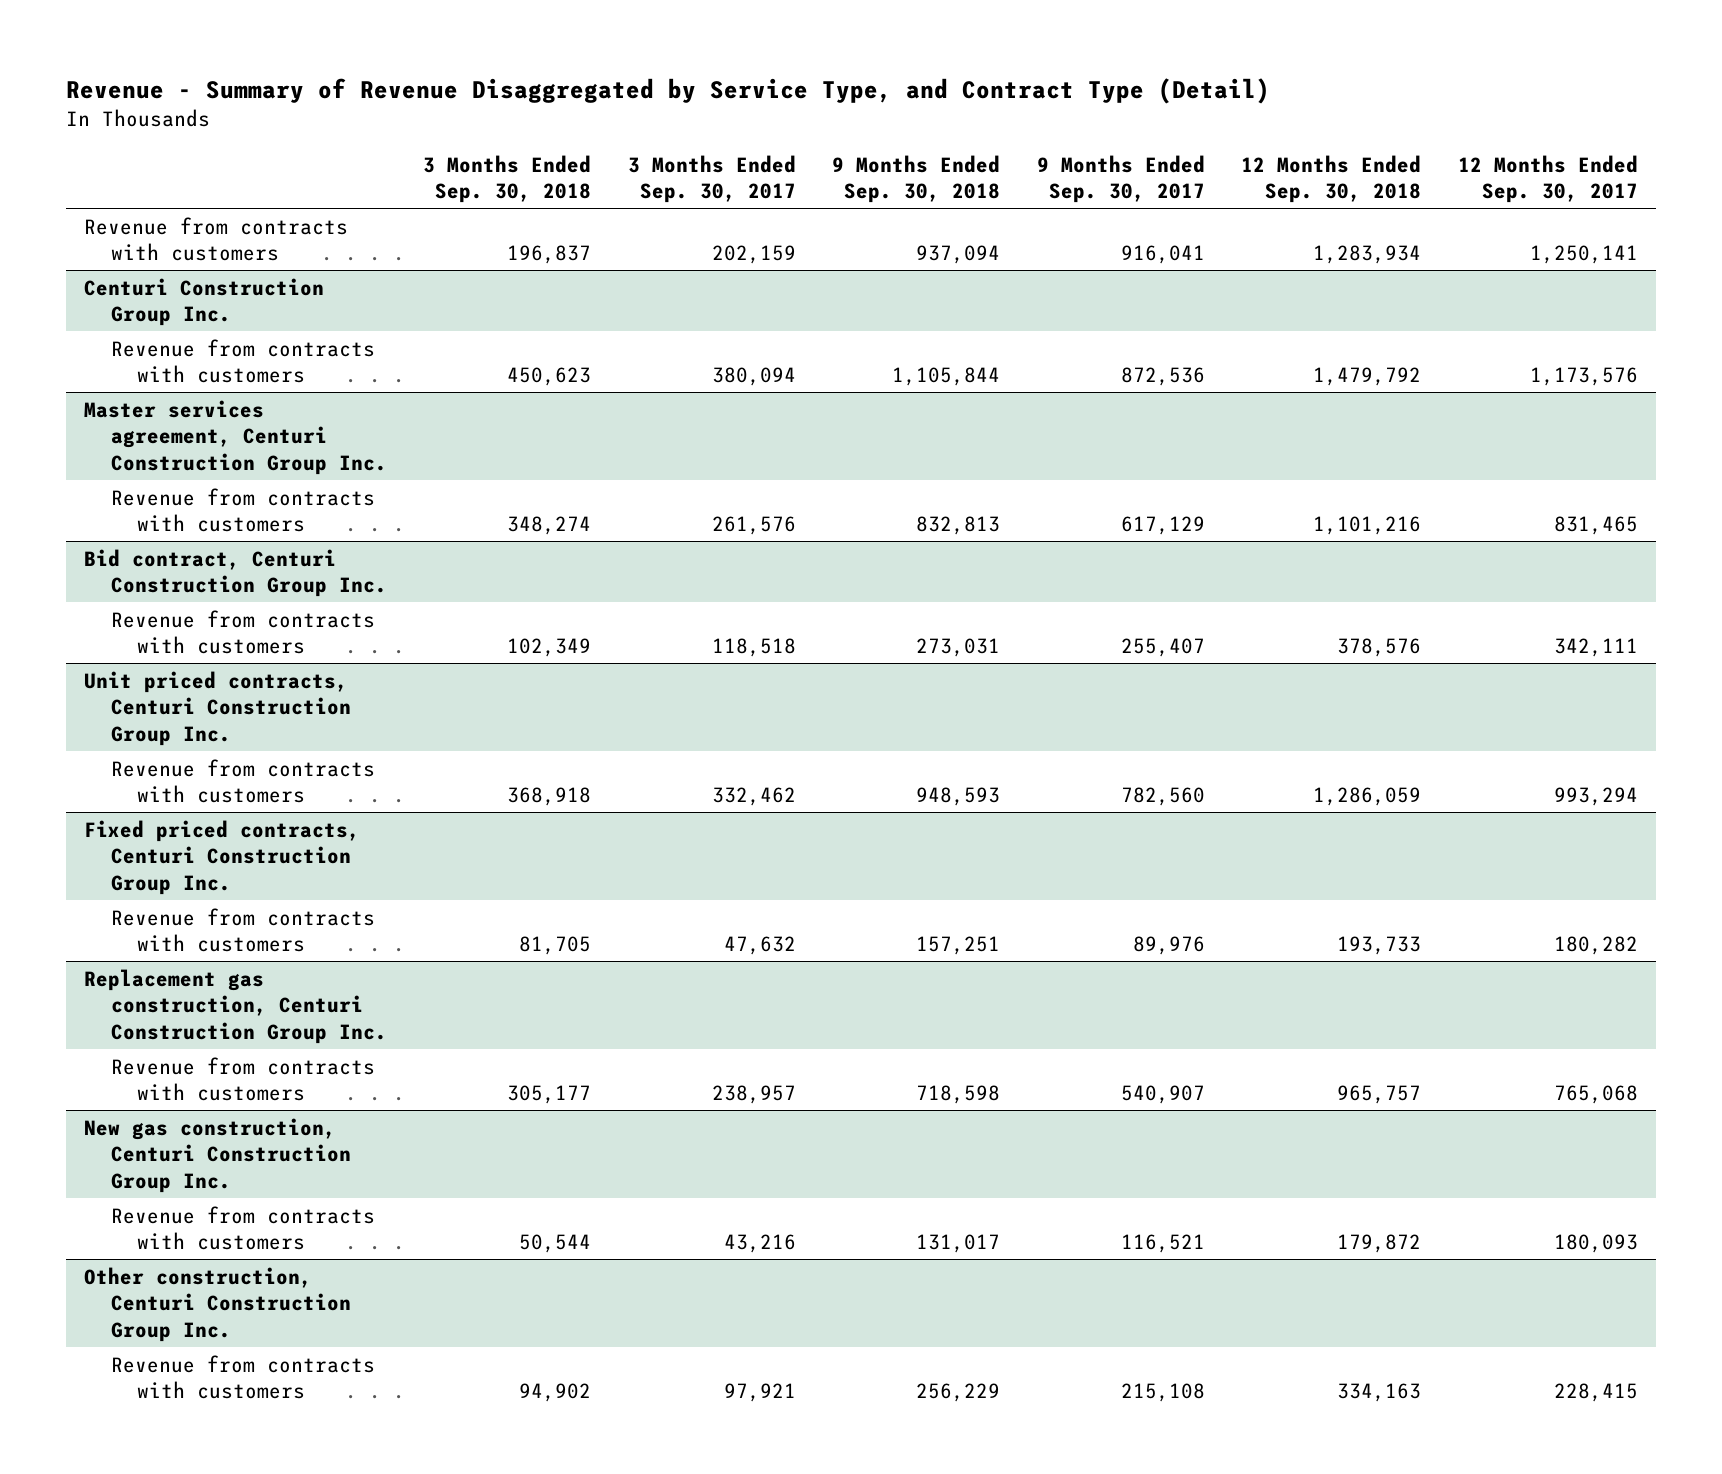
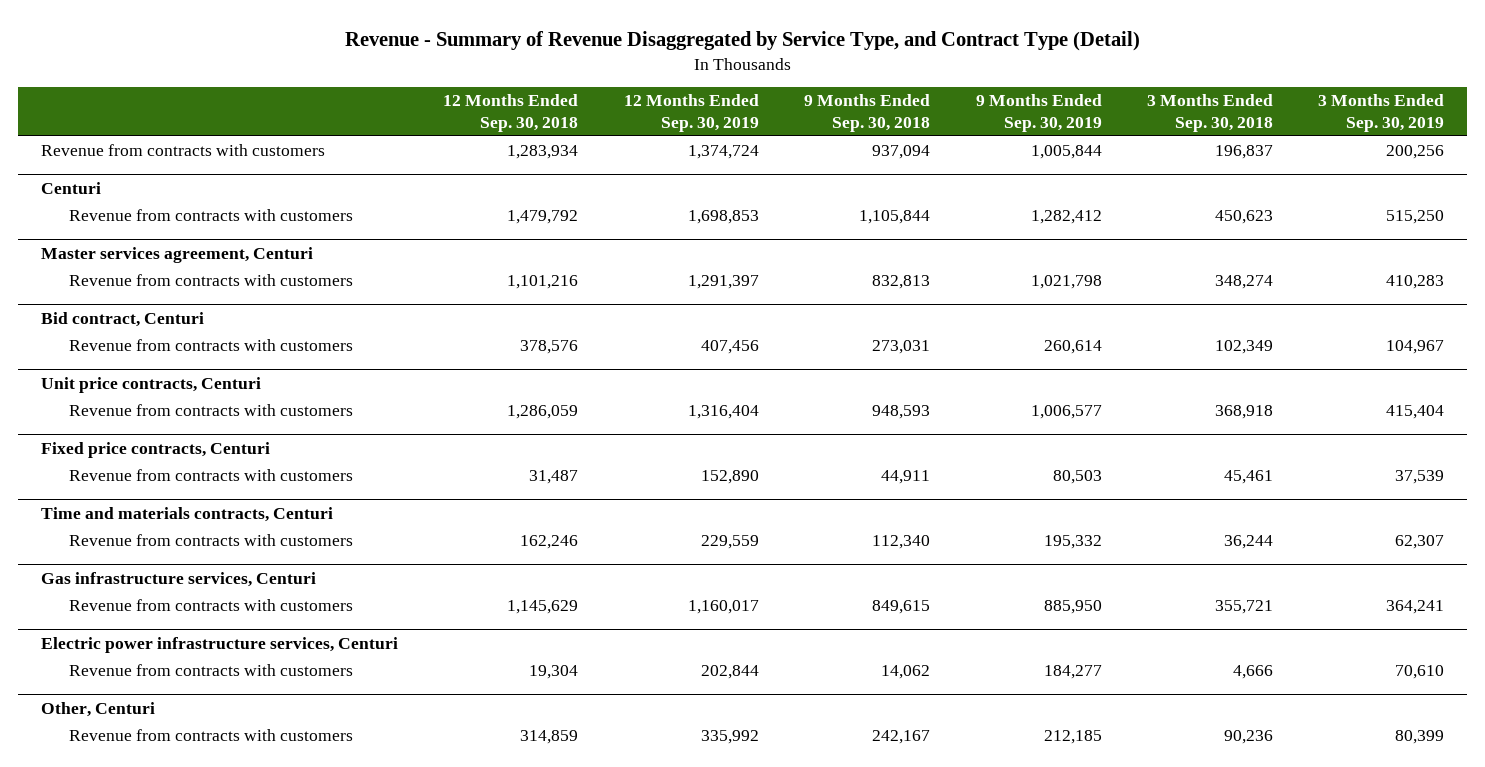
- | 3 Months Ended Sep. 30, 2018 | 3 Months Ended Sep. 30, 2017 | 9 Months Ended Sep. 30, 2018 | 9 Months Ended Sep. 30, 2017 | 12 Months Ended Sep. 30, 2018 | 12 Months Ended Sep. 30, 2017
+ | 12 Months Ended Sep. 30, 2018 | 12 Months Ended Sep. 30, 2019 | 9 Months Ended Sep. 30, 2018 | 9 Months Ended Sep. 30, 2019 | 3 Months Ended Sep. 30, 2018 | 3 Months Ended Sep. 30, 2019
- Centuri Construction Group Inc.
+ Centuri
- Master services agreement, Centuri Construction Group Inc.
+ Master services agreement, Centuri
- Bid contract, Centuri Construction Group Inc.
+ Bid contract, Centuri
- Unit priced contracts, Centuri Construction Group Inc.
+ Unit price contracts, Centuri
- Fixed priced contracts, Centuri Construction Group Inc.
- Revenue from contracts with customers | 81,705 | 47,632 | 157,251 | 89,976 | 193,733 | 180,282
- Replacement gas construction, Centuri Construction Group Inc.
- Revenue from contracts with customers | 305,177 | 238,957 | 718,598 | 540,907 | 965,757 | 765,068
- New gas construction, Centuri Construction Group Inc.
- Revenue from contracts with customers | 50,544 | 43,216 | 131,017 | 116,521 | 179,872 | 180,093
- Other construction, Centuri Construction Group Inc.
- Revenue from contracts with customers | 94,902 | 97,921 | 256,229 | 215,108 | 334,163 | 228,415
+ Fixed price contracts, Centuri
+ Revenue from contracts with customers | 31,487 | 152,890 | 44,911 | 80,503 | 45,461 | 37,539
+ Time and materials contracts, Centuri
+ Revenue from contracts with customers | 162,246 | 229,559 | 112,340 | 195,332 | 36,244 | 62,307
+ Gas infrastructure services, Centuri
+ Revenue from contracts with customers | 1,145,629 | 1,160,017 | 849,615 | 885,950 | 355,721 | 364,241
+ Electric power infrastructure services, Centuri
+ Revenue from contracts with customers | 19,304 | 202,844 | 14,062 | 184,277 | 4,666 | 70,610
+ Other, Centuri
+ Revenue from contracts with customers | 314,859 | 335,992 | 242,167 | 212,185 | 90,236 | 80,399

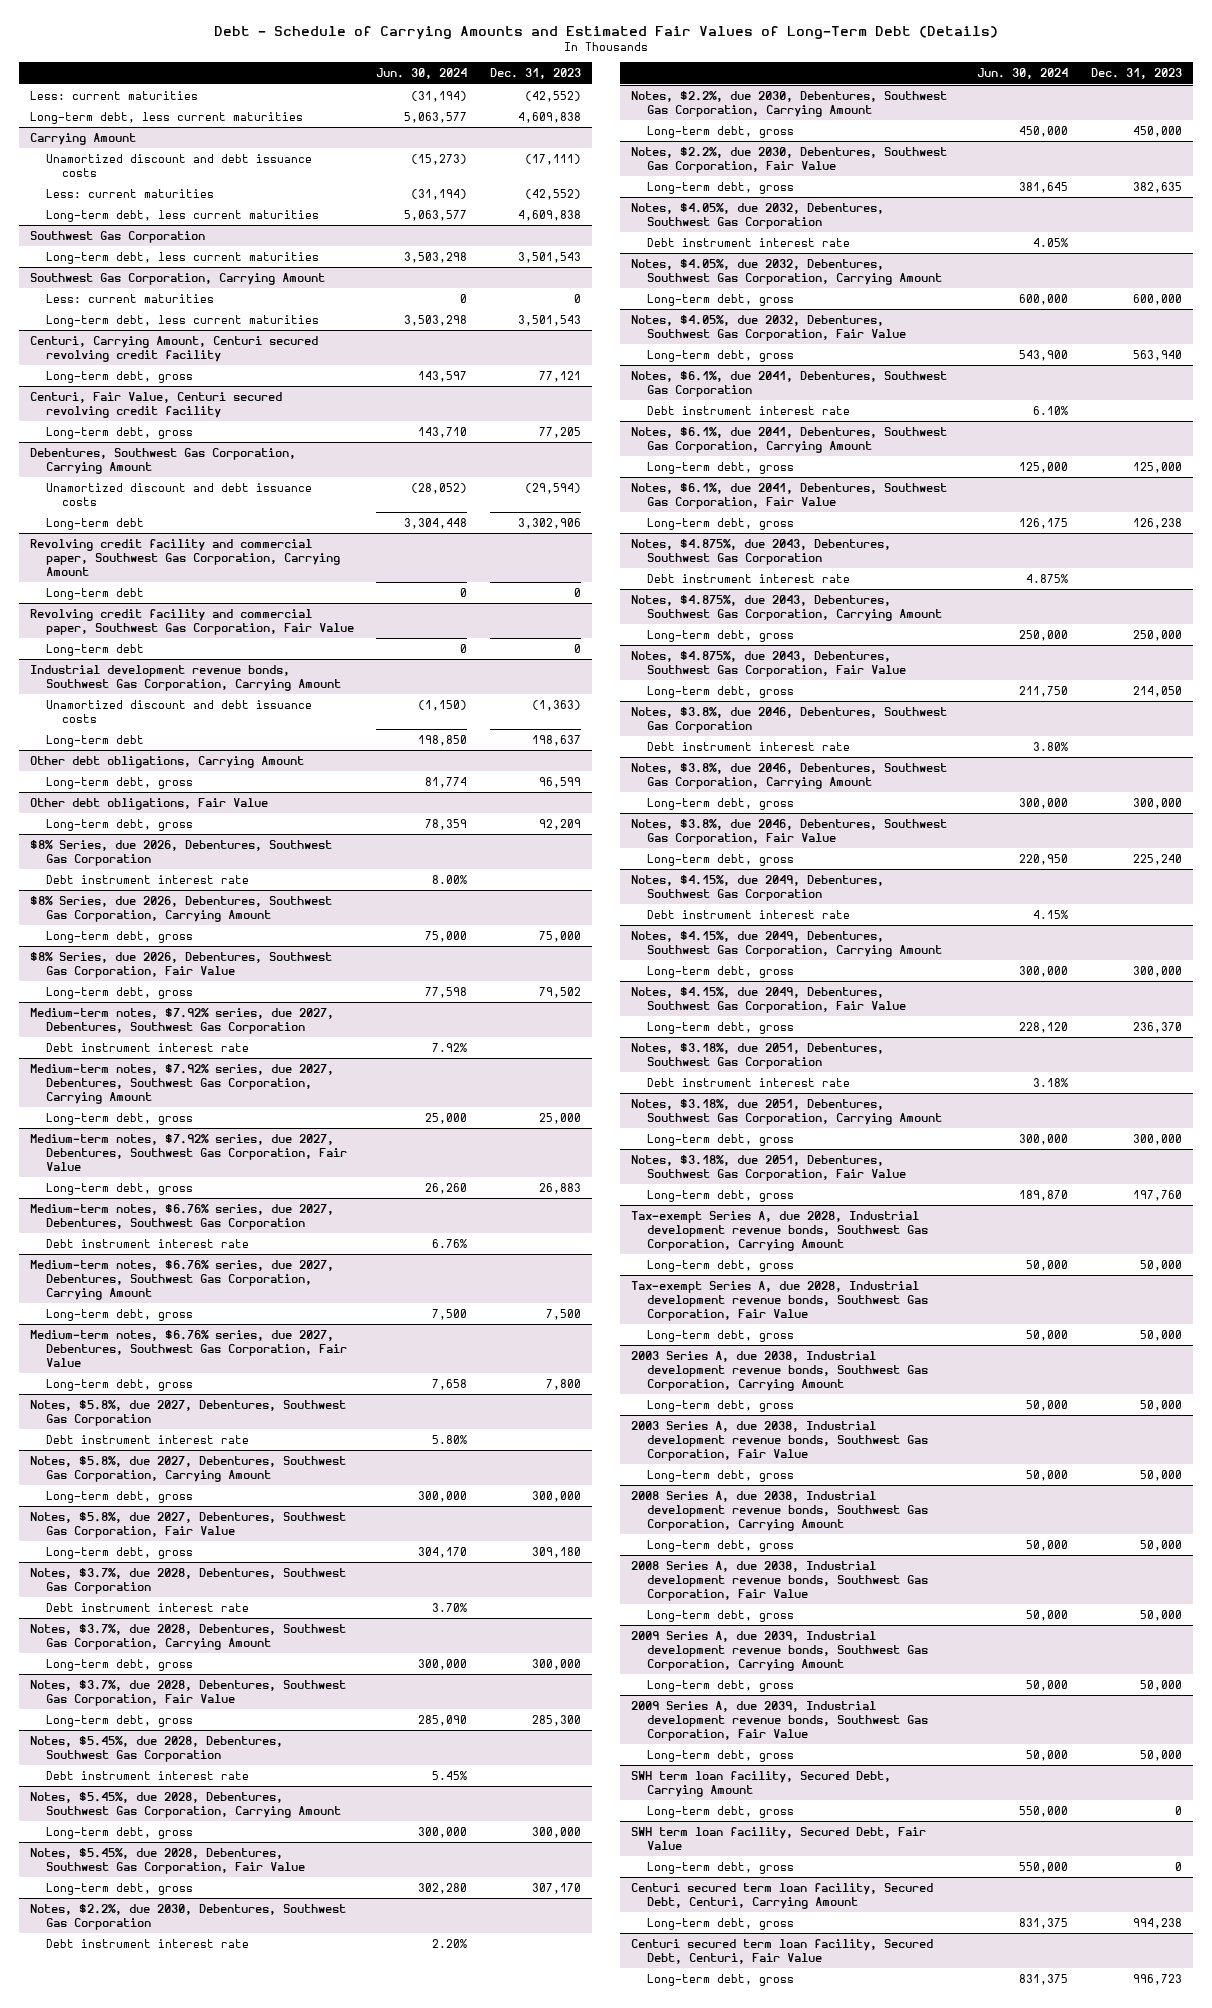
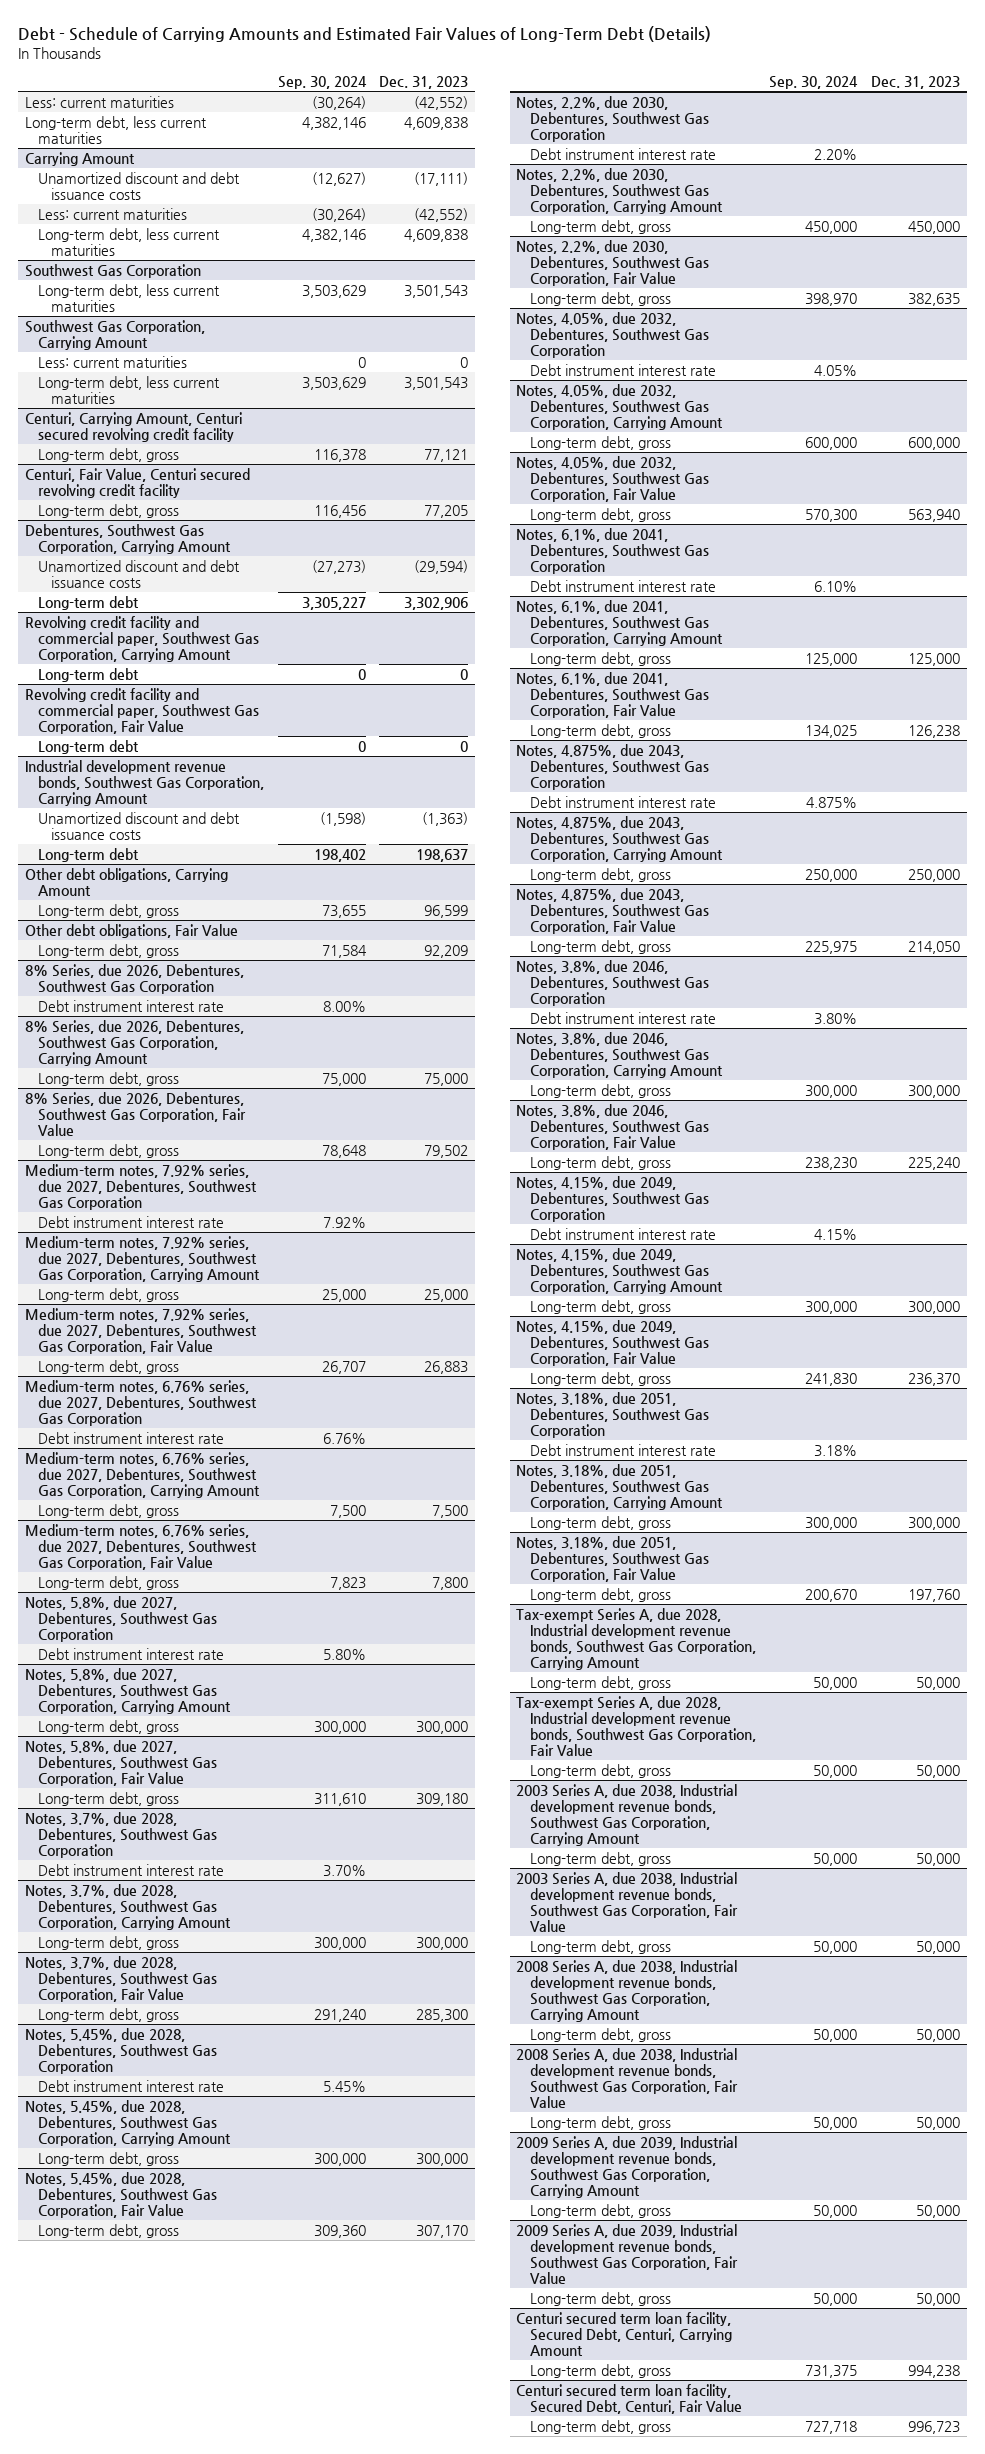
- | Jun. 30, 2024 | Dec. 31, 2023
+ | Sep. 30, 2024 | Dec. 31, 2023
- $8% Series, due 2026, Debentures, Southwest Gas Corporation
+ 8% Series, due 2026, Debentures, Southwest Gas Corporation
- $8% Series, due 2026, Debentures, Southwest Gas Corporation, Carrying Amount
+ 8% Series, due 2026, Debentures, Southwest Gas Corporation, Carrying Amount
- $8% Series, due 2026, Debentures, Southwest Gas Corporation, Fair Value
+ 8% Series, due 2026, Debentures, Southwest Gas Corporation, Fair Value
- Medium-term notes, $7.92% series, due 2027, Debentures, Southwest Gas Corporation
+ Medium-term notes, 7.92% series, due 2027, Debentures, Southwest Gas Corporation
- Medium-term notes, $7.92% series, due 2027, Debentures, Southwest Gas Corporation, Carrying Amount
+ Medium-term notes, 7.92% series, due 2027, Debentures, Southwest Gas Corporation, Carrying Amount
- Medium-term notes, $7.92% series, due 2027, Debentures, Southwest Gas Corporation, Fair Value
+ Medium-term notes, 7.92% series, due 2027, Debentures, Southwest Gas Corporation, Fair Value
- Medium-term notes, $6.76% series, due 2027, Debentures, Southwest Gas Corporation
+ Medium-term notes, 6.76% series, due 2027, Debentures, Southwest Gas Corporation
- Medium-term notes, $6.76% series, due 2027, Debentures, Southwest Gas Corporation, Carrying Amount
+ Medium-term notes, 6.76% series, due 2027, Debentures, Southwest Gas Corporation, Carrying Amount
- Medium-term notes, $6.76% series, due 2027, Debentures, Southwest Gas Corporation, Fair Value
+ Medium-term notes, 6.76% series, due 2027, Debentures, Southwest Gas Corporation, Fair Value
- Notes, $5.8%, due 2027, Debentures, Southwest Gas Corporation
+ Notes, 5.8%, due 2027, Debentures, Southwest Gas Corporation
- Notes, $5.8%, due 2027, Debentures, Southwest Gas Corporation, Carrying Amount
+ Notes, 5.8%, due 2027, Debentures, Southwest Gas Corporation, Carrying Amount
- Notes, $5.8%, due 2027, Debentures, Southwest Gas Corporation, Fair Value
+ Notes, 5.8%, due 2027, Debentures, Southwest Gas Corporation, Fair Value
- Notes, $3.7%, due 2028, Debentures, Southwest Gas Corporation
+ Notes, 3.7%, due 2028, Debentures, Southwest Gas Corporation
- Notes, $3.7%, due 2028, Debentures, Southwest Gas Corporation, Carrying Amount
+ Notes, 3.7%, due 2028, Debentures, Southwest Gas Corporation, Carrying Amount
- Notes, $3.7%, due 2028, Debentures, Southwest Gas Corporation, Fair Value
+ Notes, 3.7%, due 2028, Debentures, Southwest Gas Corporation, Fair Value
- Notes, $5.45%, due 2028, Debentures, Southwest Gas Corporation
+ Notes, 5.45%, due 2028, Debentures, Southwest Gas Corporation
- Notes, $5.45%, due 2028, Debentures, Southwest Gas Corporation, Carrying Amount
+ Notes, 5.45%, due 2028, Debentures, Southwest Gas Corporation, Carrying Amount
- Notes, $5.45%, due 2028, Debentures, Southwest Gas Corporation, Fair Value
+ Notes, 5.45%, due 2028, Debentures, Southwest Gas Corporation, Fair Value
- Notes, $2.2%, due 2030, Debentures, Southwest Gas Corporation
+ Notes, 2.2%, due 2030, Debentures, Southwest Gas Corporation
- Notes, $2.2%, due 2030, Debentures, Southwest Gas Corporation, Carrying Amount
+ Notes, 2.2%, due 2030, Debentures, Southwest Gas Corporation, Carrying Amount
- Notes, $2.2%, due 2030, Debentures, Southwest Gas Corporation, Fair Value
+ Notes, 2.2%, due 2030, Debentures, Southwest Gas Corporation, Fair Value
- Notes, $4.05%, due 2032, Debentures, Southwest Gas Corporation
+ Notes, 4.05%, due 2032, Debentures, Southwest Gas Corporation
- Notes, $4.05%, due 2032, Debentures, Southwest Gas Corporation, Carrying Amount
+ Notes, 4.05%, due 2032, Debentures, Southwest Gas Corporation, Carrying Amount
- Notes, $4.05%, due 2032, Debentures, Southwest Gas Corporation, Fair Value
+ Notes, 4.05%, due 2032, Debentures, Southwest Gas Corporation, Fair Value
- Notes, $6.1%, due 2041, Debentures, Southwest Gas Corporation
+ Notes, 6.1%, due 2041, Debentures, Southwest Gas Corporation
- Notes, $6.1%, due 2041, Debentures, Southwest Gas Corporation, Carrying Amount
+ Notes, 6.1%, due 2041, Debentures, Southwest Gas Corporation, Carrying Amount
- Notes, $6.1%, due 2041, Debentures, Southwest Gas Corporation, Fair Value
+ Notes, 6.1%, due 2041, Debentures, Southwest Gas Corporation, Fair Value
- Notes, $4.875%, due 2043, Debentures, Southwest Gas Corporation
+ Notes, 4.875%, due 2043, Debentures, Southwest Gas Corporation
- Notes, $4.875%, due 2043, Debentures, Southwest Gas Corporation, Carrying Amount
+ Notes, 4.875%, due 2043, Debentures, Southwest Gas Corporation, Carrying Amount
- Notes, $4.875%, due 2043, Debentures, Southwest Gas Corporation, Fair Value
+ Notes, 4.875%, due 2043, Debentures, Southwest Gas Corporation, Fair Value
- Notes, $3.8%, due 2046, Debentures, Southwest Gas Corporation
+ Notes, 3.8%, due 2046, Debentures, Southwest Gas Corporation
- Notes, $3.8%, due 2046, Debentures, Southwest Gas Corporation, Carrying Amount
+ Notes, 3.8%, due 2046, Debentures, Southwest Gas Corporation, Carrying Amount
- Notes, $3.8%, due 2046, Debentures, Southwest Gas Corporation, Fair Value
+ Notes, 3.8%, due 2046, Debentures, Southwest Gas Corporation, Fair Value
- Notes, $4.15%, due 2049, Debentures, Southwest Gas Corporation
+ Notes, 4.15%, due 2049, Debentures, Southwest Gas Corporation
- Notes, $4.15%, due 2049, Debentures, Southwest Gas Corporation, Carrying Amount
+ Notes, 4.15%, due 2049, Debentures, Southwest Gas Corporation, Carrying Amount
- Notes, $4.15%, due 2049, Debentures, Southwest Gas Corporation, Fair Value
+ Notes, 4.15%, due 2049, Debentures, Southwest Gas Corporation, Fair Value
- Notes, $3.18%, due 2051, Debentures, Southwest Gas Corporation
+ Notes, 3.18%, due 2051, Debentures, Southwest Gas Corporation
- Notes, $3.18%, due 2051, Debentures, Southwest Gas Corporation, Carrying Amount
+ Notes, 3.18%, due 2051, Debentures, Southwest Gas Corporation, Carrying Amount
- Notes, $3.18%, due 2051, Debentures, Southwest Gas Corporation, Fair Value
+ Notes, 3.18%, due 2051, Debentures, Southwest Gas Corporation, Fair Value
- SWH term loan facility, Secured Debt, Carrying Amount
- Long-term debt, gross | 550,000 | 0
- SWH term loan facility, Secured Debt, Fair Value
- Long-term debt, gross | 550,000 | 0

